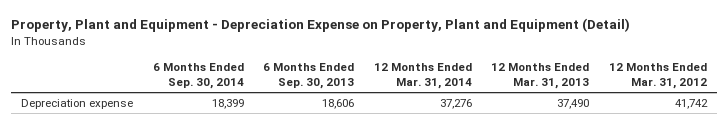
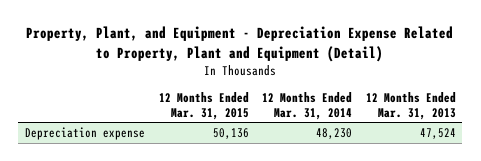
- Property, Plant and Equipment - Depreciation Expense on Property, Plant and Equipment (Detail)
+ Property, Plant, and Equipment - Depreciation Expense Related to Property, Plant and Equipment (Detail)
- | 6 Months Ended Sep. 30, 2014 | 6 Months Ended Sep. 30, 2013 | 12 Months Ended Mar. 31, 2014 | 12 Months Ended Mar. 31, 2013 | 12 Months Ended Mar. 31, 2012
+ | 12 Months Ended Mar. 31, 2015 | 12 Months Ended Mar. 31, 2014 | 12 Months Ended Mar. 31, 2013
- Depreciation expense | 18,399 | 18,606 | 37,276 | 37,490 | 41,742
+ Depreciation expense | 50,136 | 48,230 | 47,524

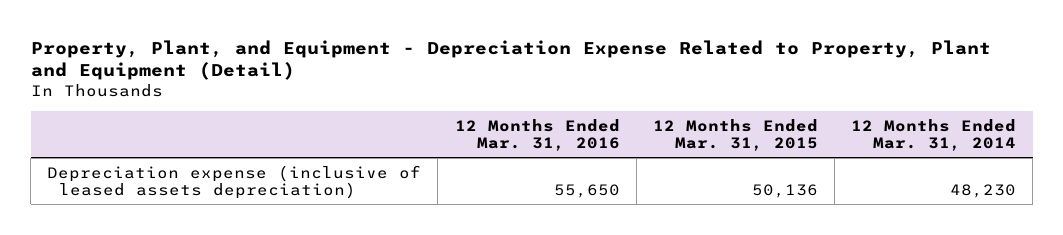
- | 12 Months Ended Mar. 31, 2015 | 12 Months Ended Mar. 31, 2014 | 12 Months Ended Mar. 31, 2013
+ | 12 Months Ended Mar. 31, 2016 | 12 Months Ended Mar. 31, 2015 | 12 Months Ended Mar. 31, 2014
- Depreciation expense | 50,136 | 48,230 | 47,524
+ Depreciation expense (inclusive of leased assets depreciation) | 55,650 | 50,136 | 48,230

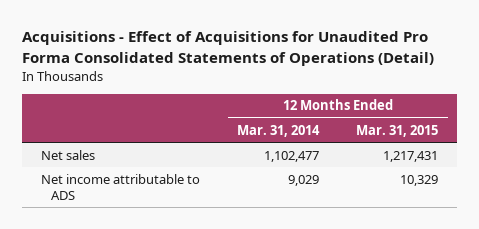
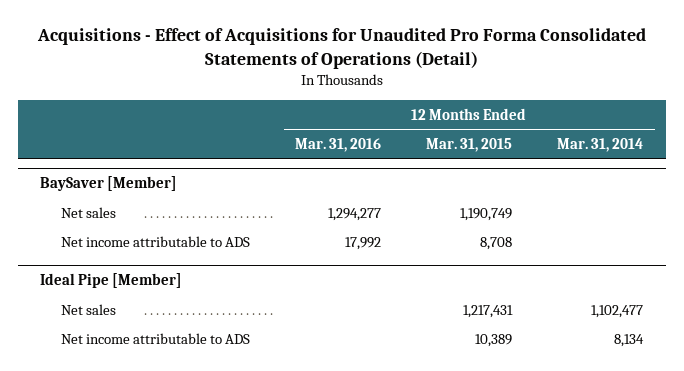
- | 12 Months Ended Mar. 31, 2014 | 12 Months Ended Mar. 31, 2015
+ | 12 Months Ended Mar. 31, 2016 | 12 Months Ended Mar. 31, 2015 | 12 Months Ended Mar. 31, 2014
+ BaySaver [Member]
+ Net sales | 1,294,277 | 1,190,749 |
+ Net income attributable to ADS | 17,992 | 8,708 |
+ Ideal Pipe [Member]
- Net income attributable to ADS | 9,029 | 10,329
+ Net income attributable to ADS | | 10,389 | 8,134

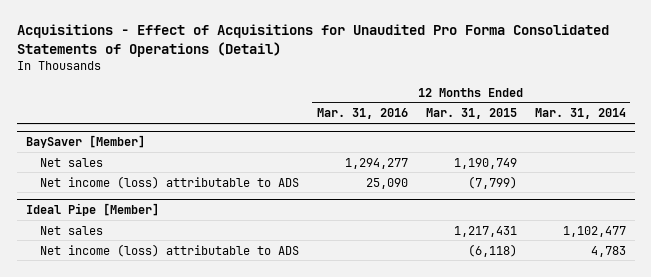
@ BaySaver [Member]
- Net income attributable to ADS | 17,992 | 8,708 |
+ Net income (loss) attributable to ADS | 25,090 | (7,799) |
@ Ideal Pipe [Member]
- Net income attributable to ADS | | 10,389 | 8,134
+ Net income (loss) attributable to ADS | | (6,118) | 4,783

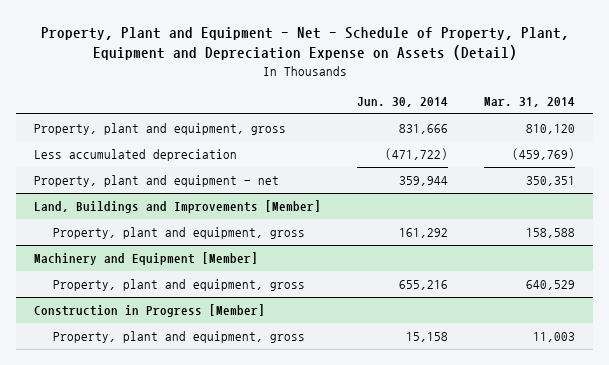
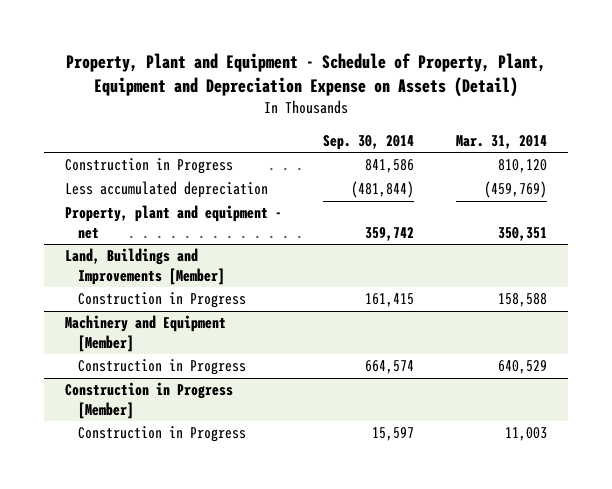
- Property, Plant and Equipment - Net - Schedule of Property, Plant, Equipment and Depreciation Expense on Assets (Detail)
+ Property, Plant and Equipment - Schedule of Property, Plant, Equipment and Depreciation Expense on Assets (Detail)
- | Jun. 30, 2014 | Mar. 31, 2014
+ | Sep. 30, 2014 | Mar. 31, 2014
- Property, plant and equipment, gross | 831,666 | 810,120
+ Construction in Progress | 841,586 | 810,120
@ Land, Buildings and Improvements [Member]
- Property, plant and equipment, gross | 161,292 | 158,588
+ Construction in Progress | 161,415 | 158,588
@ Machinery and Equipment [Member]
- Property, plant and equipment, gross | 655,216 | 640,529
+ Construction in Progress | 664,574 | 640,529
@ Construction in Progress [Member]
- Property, plant and equipment, gross | 15,158 | 11,003
+ Construction in Progress | 15,597 | 11,003

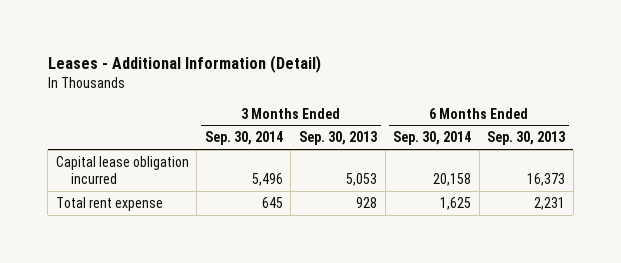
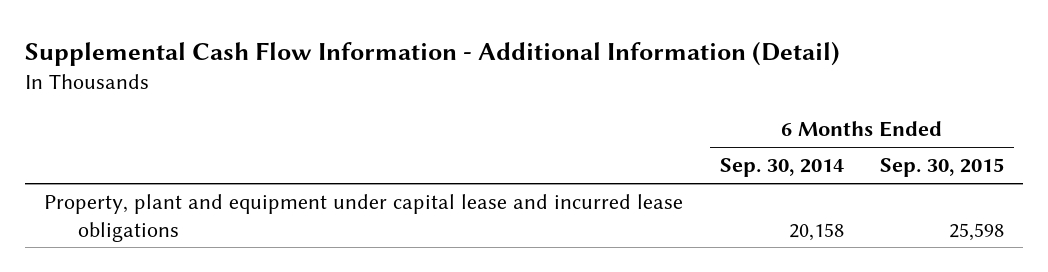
- Leases - Additional Information (Detail)
+ Supplemental Cash Flow Information - Additional Information (Detail)
- | 3 Months Ended Sep. 30, 2014 | 3 Months Ended Sep. 30, 2013 | 6 Months Ended Sep. 30, 2014 | 6 Months Ended Sep. 30, 2013
+ | 6 Months Ended Sep. 30, 2014 | 6 Months Ended Sep. 30, 2015
- Capital lease obligation incurred | 5,496 | 5,053 | 20,158 | 16,373
- Total rent expense | 645 | 928 | 1,625 | 2,231
+ Property, plant and equipment under capital lease and incurred lease obligations | 20,158 | 25,598

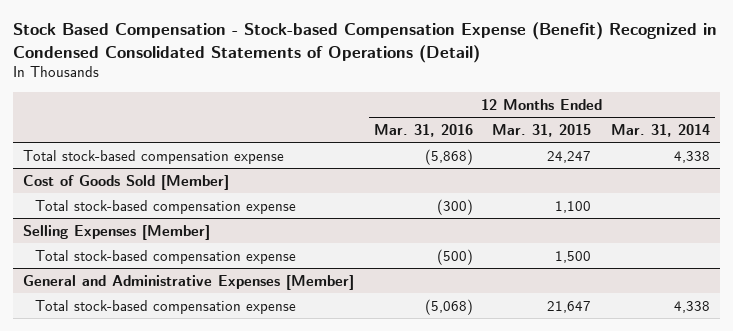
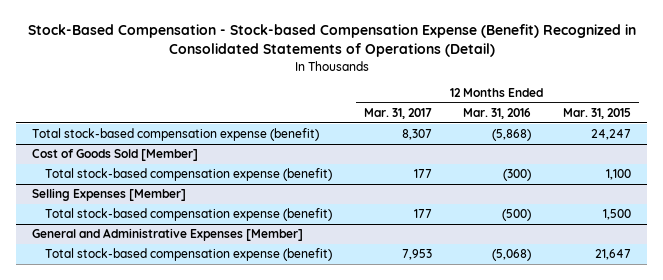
- Stock Based Compensation - Stock-based Compensation Expense (Benefit) Recognized in Condensed Consolidated Statements of Operations (Detail)
+ Stock-Based Compensation - Stock-based Compensation Expense (Benefit) Recognized in Consolidated Statements of Operations (Detail)
- | 12 Months Ended Mar. 31, 2016 | 12 Months Ended Mar. 31, 2015 | 12 Months Ended Mar. 31, 2014
+ | 12 Months Ended Mar. 31, 2017 | 12 Months Ended Mar. 31, 2016 | 12 Months Ended Mar. 31, 2015
- Total stock-based compensation expense | (5,868) | 24,247 | 4,338
+ Total stock-based compensation expense (benefit) | 8,307 | (5,868) | 24,247
@ Cost of Goods Sold [Member]
- Total stock-based compensation expense | (300) | 1,100 |
+ Total stock-based compensation expense (benefit) | 177 | (300) | 1,100
@ Selling Expenses [Member]
- Total stock-based compensation expense | (500) | 1,500 |
+ Total stock-based compensation expense (benefit) | 177 | (500) | 1,500
@ General and Administrative Expenses [Member]
- Total stock-based compensation expense | (5,068) | 21,647 | 4,338
+ Total stock-based compensation expense (benefit) | 7,953 | (5,068) | 21,647

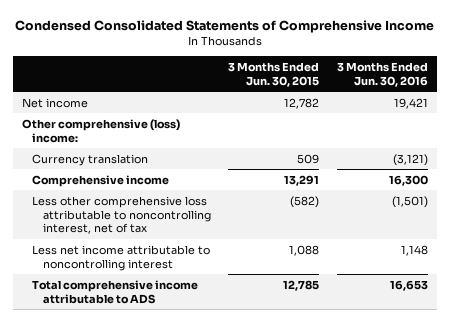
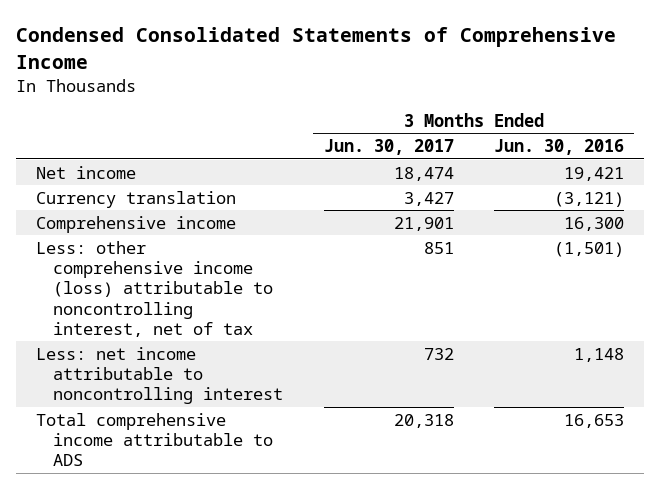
- | 3 Months Ended Jun. 30, 2015 | 3 Months Ended Jun. 30, 2016
+ | 3 Months Ended Jun. 30, 2017 | 3 Months Ended Jun. 30, 2016
- Other comprehensive (loss) income:
- Less other comprehensive loss attributable to noncontrolling interest, net of tax | (582) | (1,501)
- Less net income attributable to noncontrolling interest | 1,088 | 1,148
+ Less: other comprehensive income (loss) attributable to noncontrolling interest, net of tax | 851 | (1,501)
+ Less: net income attributable to noncontrolling interest | 732 | 1,148

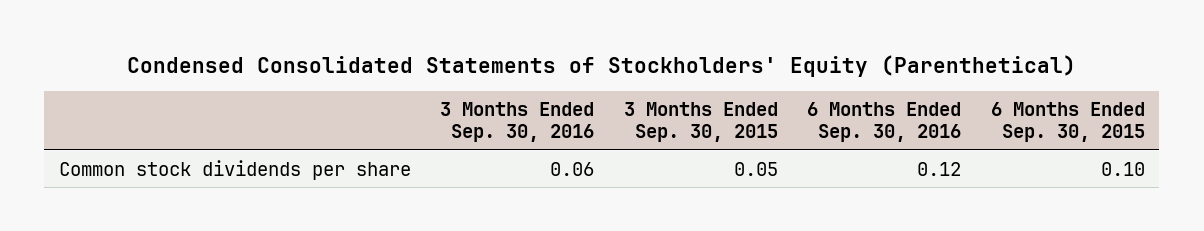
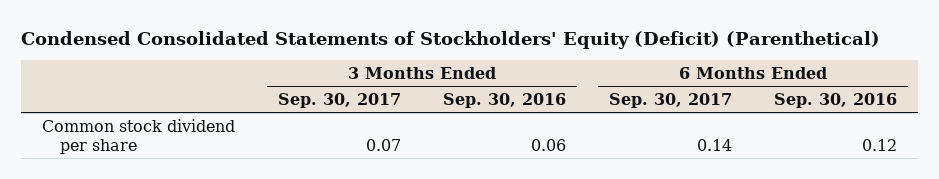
- Condensed Consolidated Statements of Stockholders' Equity (Parenthetical)
+ Condensed Consolidated Statements of Stockholders' Equity (Deficit) (Parenthetical)
- | 3 Months Ended Sep. 30, 2016 | 3 Months Ended Sep. 30, 2015 | 6 Months Ended Sep. 30, 2016 | 6 Months Ended Sep. 30, 2015
+ | 3 Months Ended Sep. 30, 2017 | 3 Months Ended Sep. 30, 2016 | 6 Months Ended Sep. 30, 2017 | 6 Months Ended Sep. 30, 2016
- Common stock dividends per share | 0.06 | 0.05 | 0.12 | 0.10
+ Common stock dividend per share | 0.07 | 0.06 | 0.14 | 0.12

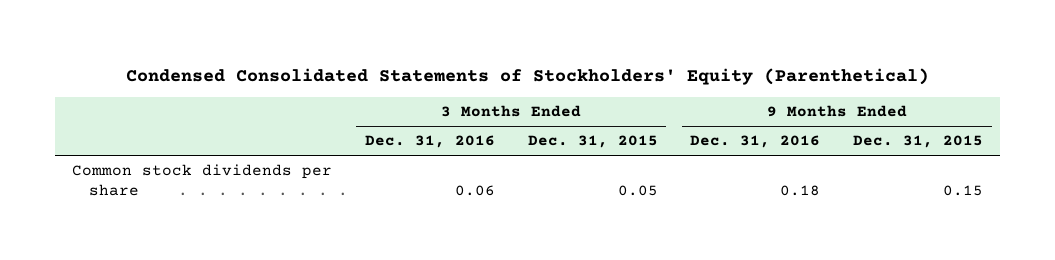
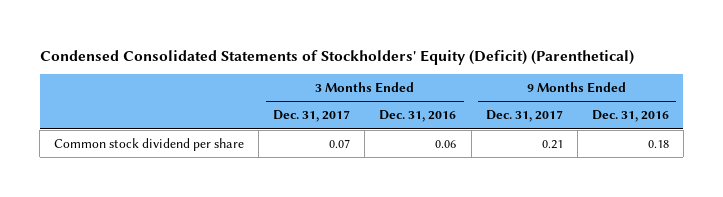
- Condensed Consolidated Statements of Stockholders' Equity (Parenthetical)
+ Condensed Consolidated Statements of Stockholders' Equity (Deficit) (Parenthetical)
- | 3 Months Ended Dec. 31, 2016 | 3 Months Ended Dec. 31, 2015 | 9 Months Ended Dec. 31, 2016 | 9 Months Ended Dec. 31, 2015
+ | 3 Months Ended Dec. 31, 2017 | 3 Months Ended Dec. 31, 2016 | 9 Months Ended Dec. 31, 2017 | 9 Months Ended Dec. 31, 2016
- Common stock dividends per share | 0.06 | 0.05 | 0.18 | 0.15
+ Common stock dividend per share | 0.07 | 0.06 | 0.21 | 0.18

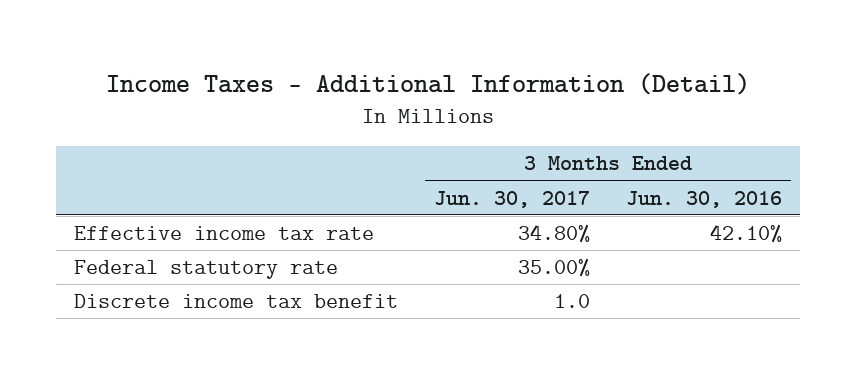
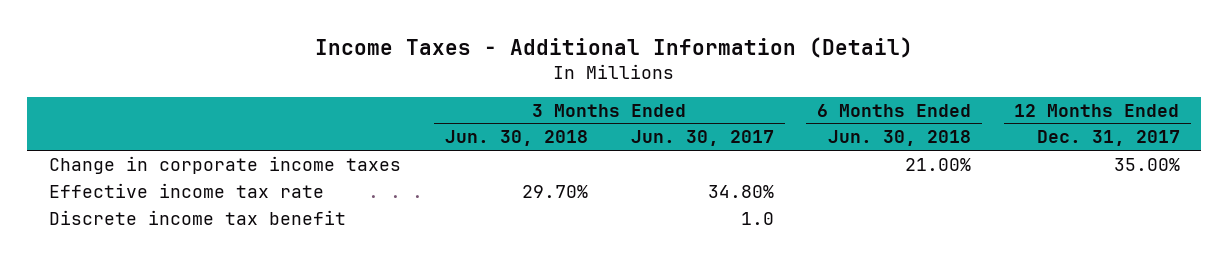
- | 3 Months Ended Jun. 30, 2017 | 3 Months Ended Jun. 30, 2016
+ | 3 Months Ended Jun. 30, 2018 | 3 Months Ended Jun. 30, 2017 | 6 Months Ended Jun. 30, 2018 | 12 Months Ended Dec. 31, 2017
+ Change in corporate income taxes | | | 21.00% | 35.00%
- Federal statutory rate | 35.00% |

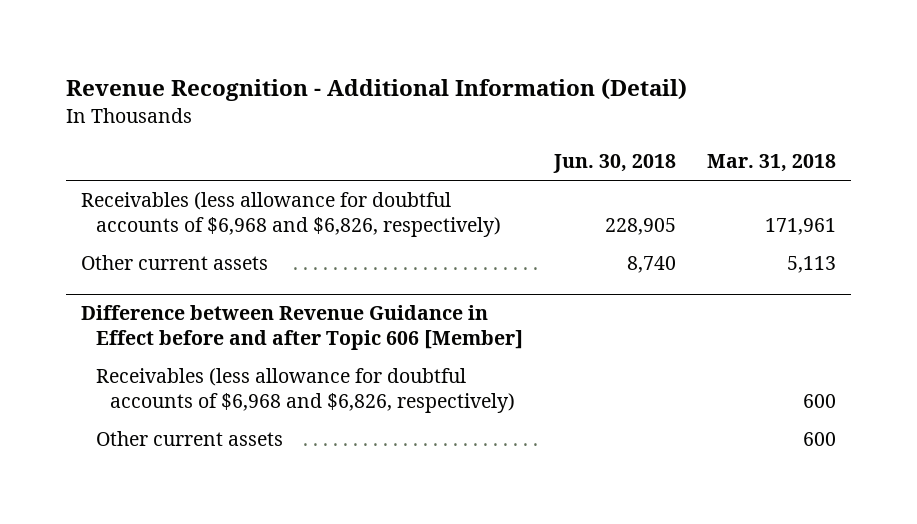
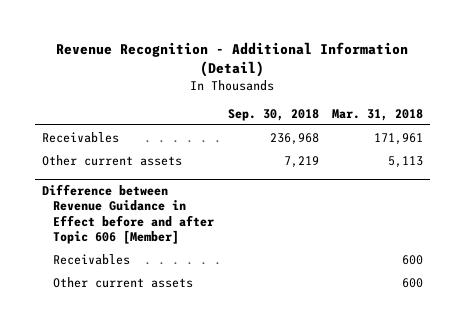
- | Jun. 30, 2018 | Mar. 31, 2018
+ | Sep. 30, 2018 | Mar. 31, 2018
- Receivables (less allowance for doubtful accounts of $6,968 and $6,826, respectively) | 228,905 | 171,961
+ Receivables | 236,968 | 171,961
@ Difference between Revenue Guidance in Effect before and after Topic 606 [Member]
- Receivables (less allowance for doubtful accounts of $6,968 and $6,826, respectively) | | 600
+ Receivables | | 600

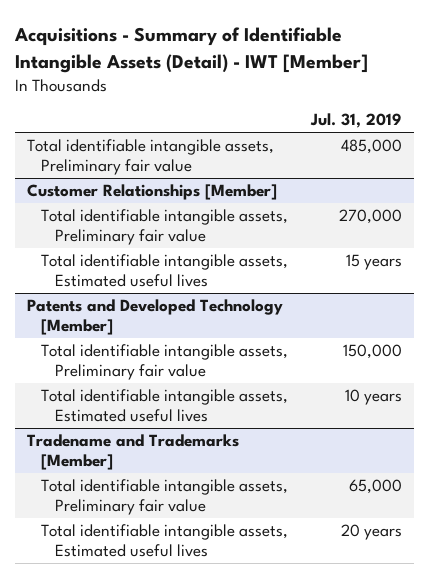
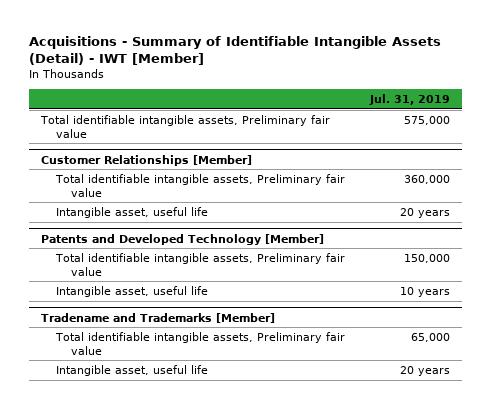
- Total identifiable intangible assets, Preliminary fair value | 485,000
+ Total identifiable intangible assets, Preliminary fair value | 575,000
@ Customer Relationships [Member]
- Total identifiable intangible assets, Preliminary fair value | 270,000
- Total identifiable intangible assets, Estimated useful lives | 15 years
+ Total identifiable intangible assets, Preliminary fair value | 360,000
+ Intangible asset, useful life | 20 years
@ Patents and Developed Technology [Member]
- Total identifiable intangible assets, Estimated useful lives | 10 years
+ Intangible asset, useful life | 10 years
@ Tradename and Trademarks [Member]
- Total identifiable intangible assets, Estimated useful lives | 20 years
+ Intangible asset, useful life | 20 years

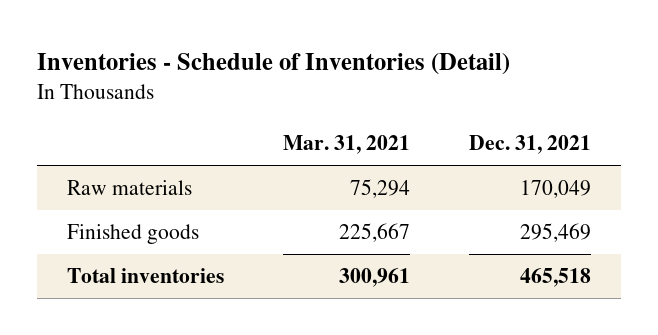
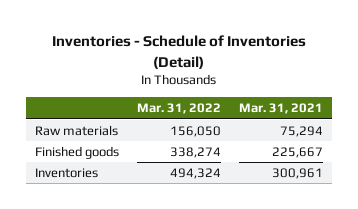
- | Mar. 31, 2021 | Dec. 31, 2021
+ | Mar. 31, 2022 | Mar. 31, 2021
- Total inventories | 300,961 | 465,518
+ Inventories | 494,324 | 300,961

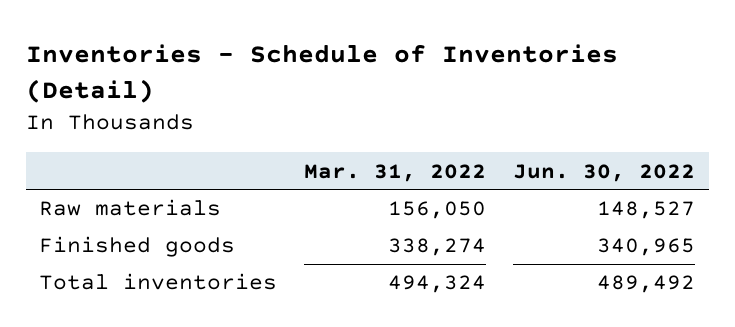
- | Mar. 31, 2022 | Mar. 31, 2021
+ | Mar. 31, 2022 | Jun. 30, 2022
- Inventories | 494,324 | 300,961
+ Total inventories | 494,324 | 489,492

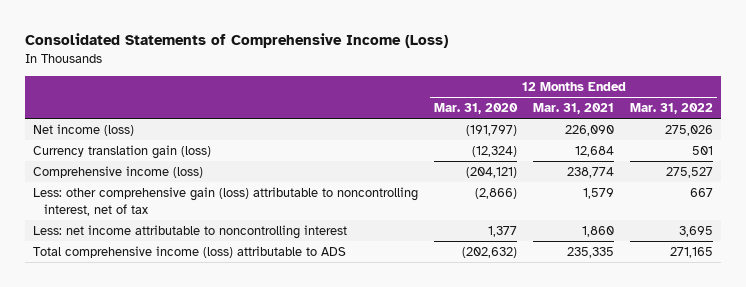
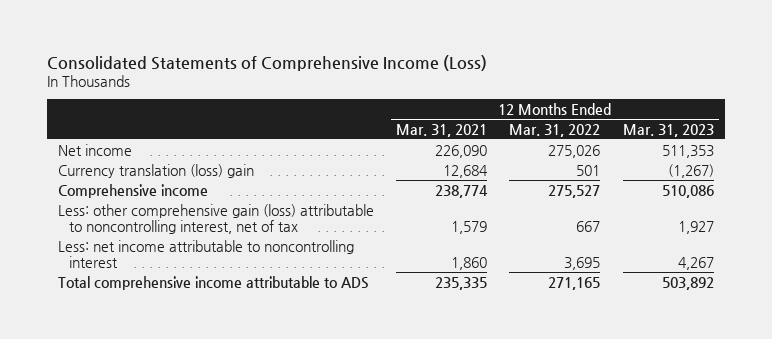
- | 12 Months Ended Mar. 31, 2020 | 12 Months Ended Mar. 31, 2021 | 12 Months Ended Mar. 31, 2022
+ | 12 Months Ended Mar. 31, 2021 | 12 Months Ended Mar. 31, 2022 | 12 Months Ended Mar. 31, 2023
- Net income (loss) | (191,797) | 226,090 | 275,026
- Currency translation gain (loss) | (12,324) | 12,684 | 501
- Comprehensive income (loss) | (204,121) | 238,774 | 275,527
+ Net income | 226,090 | 275,026 | 511,353
+ Currency translation (loss) gain | 12,684 | 501 | (1,267)
+ Comprehensive income | 238,774 | 275,527 | 510,086
- Total comprehensive income (loss) attributable to ADS | (202,632) | 235,335 | 271,165
+ Total comprehensive income attributable to ADS | 235,335 | 271,165 | 503,892

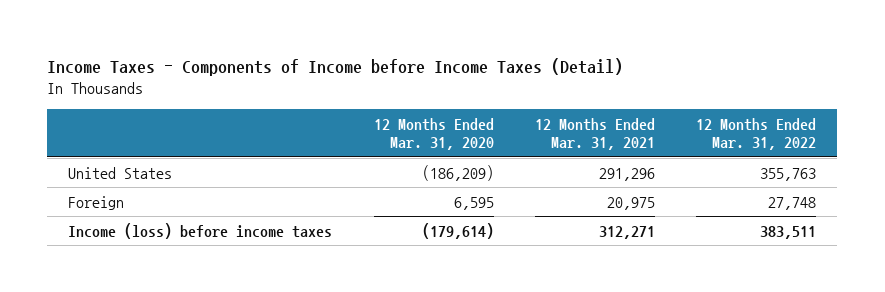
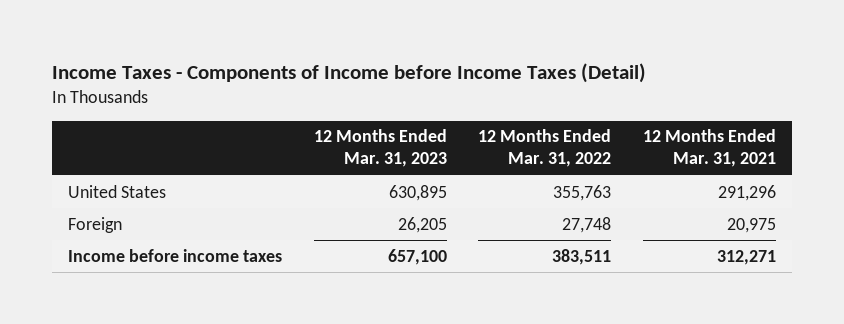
- | 12 Months Ended Mar. 31, 2020 | 12 Months Ended Mar. 31, 2021 | 12 Months Ended Mar. 31, 2022
+ | 12 Months Ended Mar. 31, 2023 | 12 Months Ended Mar. 31, 2022 | 12 Months Ended Mar. 31, 2021
- Income (loss) before income taxes | (179,614) | 312,271 | 383,511
+ Income before income taxes | 657,100 | 383,511 | 312,271

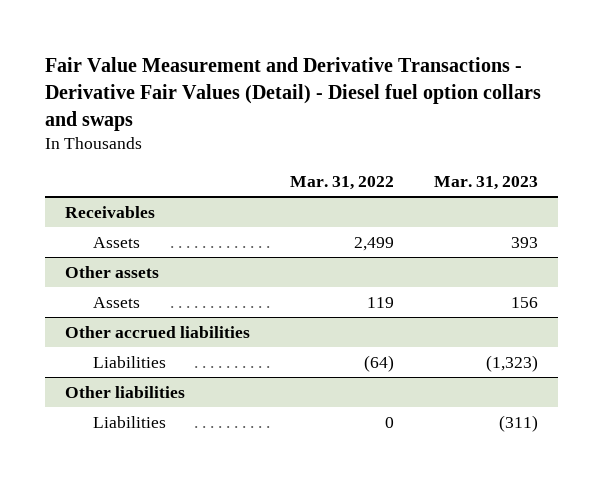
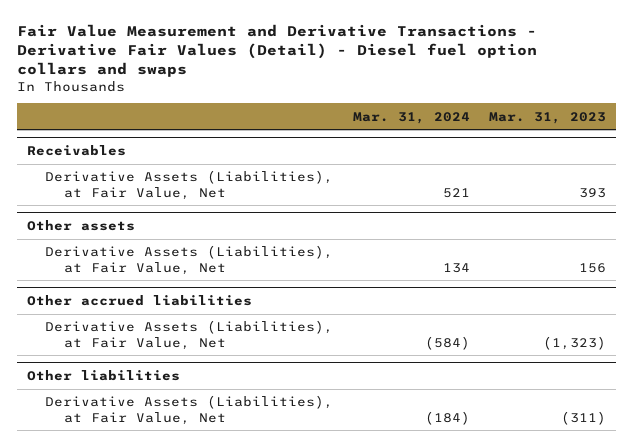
- | Mar. 31, 2022 | Mar. 31, 2023
+ | Mar. 31, 2024 | Mar. 31, 2023
@ Receivables
- Assets | 2,499 | 393
+ Derivative Assets (Liabilities), at Fair Value, Net | 521 | 393
@ Other assets
- Assets | 119 | 156
+ Derivative Assets (Liabilities), at Fair Value, Net | 134 | 156
@ Other accrued liabilities
- Liabilities | (64) | (1,323)
+ Derivative Assets (Liabilities), at Fair Value, Net | (584) | (1,323)
@ Other liabilities
- Liabilities | 0 | (311)
+ Derivative Assets (Liabilities), at Fair Value, Net | (184) | (311)

